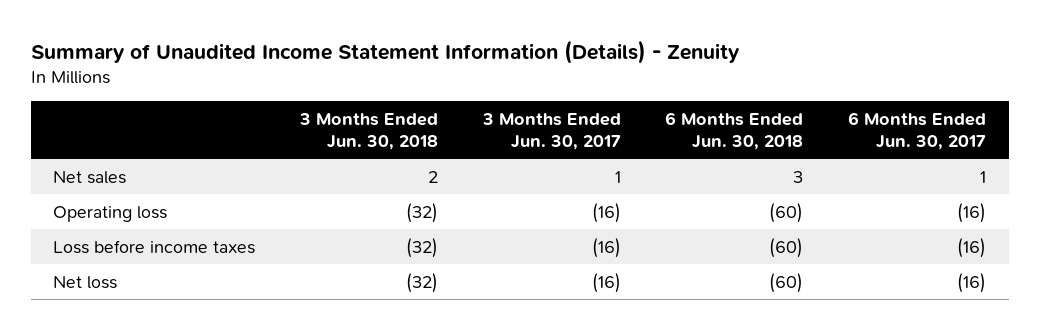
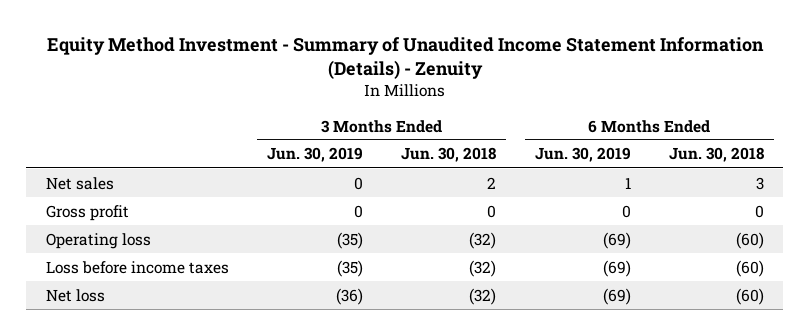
- Summary of Unaudited Income Statement Information (Details) - Zenuity
+ Equity Method Investment - Summary of Unaudited Income Statement Information (Details) - Zenuity
- | 3 Months Ended Jun. 30, 2018 | 3 Months Ended Jun. 30, 2017 | 6 Months Ended Jun. 30, 2018 | 6 Months Ended Jun. 30, 2017
+ | 3 Months Ended Jun. 30, 2019 | 3 Months Ended Jun. 30, 2018 | 6 Months Ended Jun. 30, 2019 | 6 Months Ended Jun. 30, 2018
+ Gross profit | 0 | 0 | 0 | 0

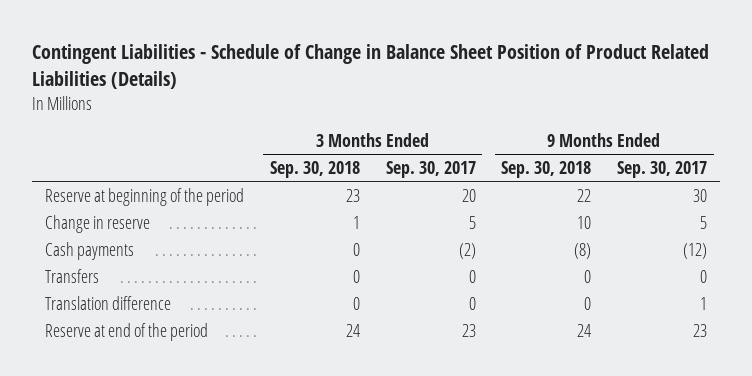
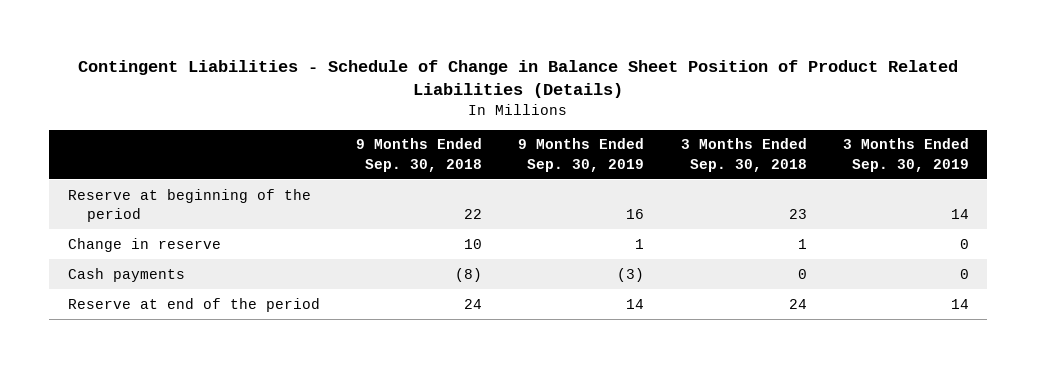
- | 3 Months Ended Sep. 30, 2018 | 3 Months Ended Sep. 30, 2017 | 9 Months Ended Sep. 30, 2018 | 9 Months Ended Sep. 30, 2017
+ | 9 Months Ended Sep. 30, 2018 | 9 Months Ended Sep. 30, 2019 | 3 Months Ended Sep. 30, 2018 | 3 Months Ended Sep. 30, 2019
- Transfers | 0 | 0 | 0 | 0
- Translation difference | 0 | 0 | 0 | 1

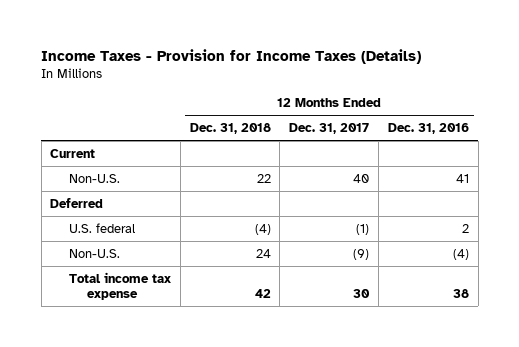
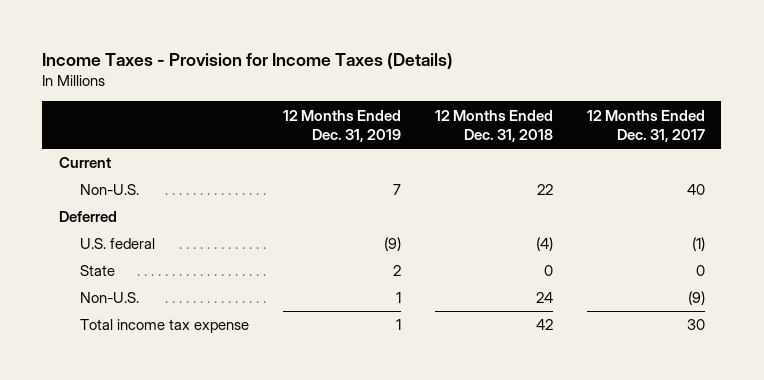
- | 12 Months Ended Dec. 31, 2018 | 12 Months Ended Dec. 31, 2017 | 12 Months Ended Dec. 31, 2016
+ | 12 Months Ended Dec. 31, 2019 | 12 Months Ended Dec. 31, 2018 | 12 Months Ended Dec. 31, 2017
+ State | 2 | 0 | 0

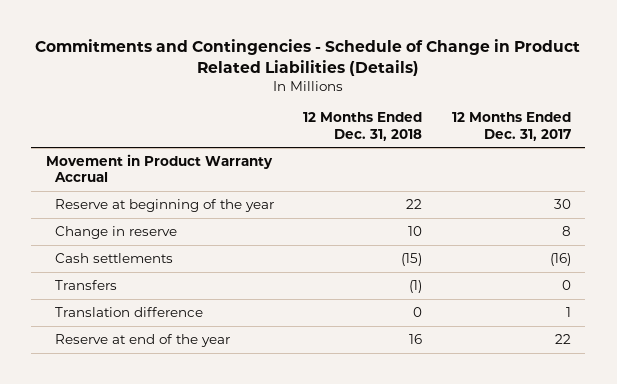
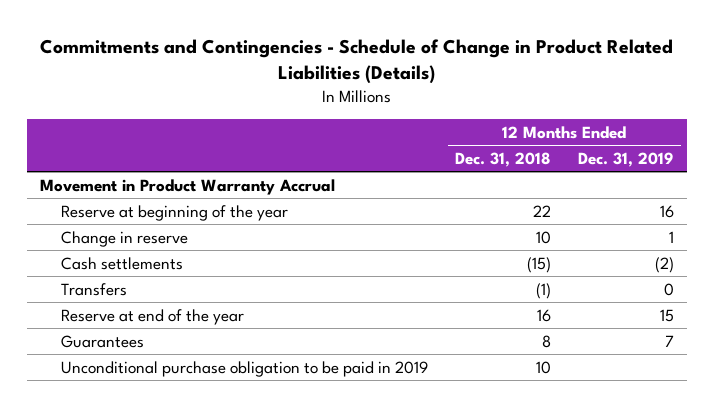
- | 12 Months Ended Dec. 31, 2018 | 12 Months Ended Dec. 31, 2017
+ | 12 Months Ended Dec. 31, 2018 | 12 Months Ended Dec. 31, 2019
- Translation difference | 0 | 1
+ Guarantees | 8 | 7
+ Unconditional purchase obligation to be paid in 2019 | 10 |

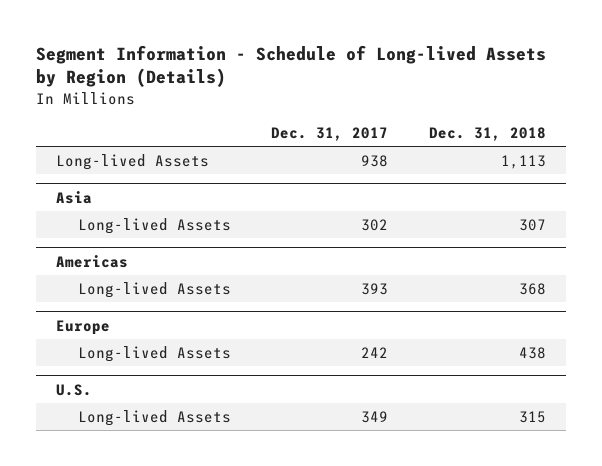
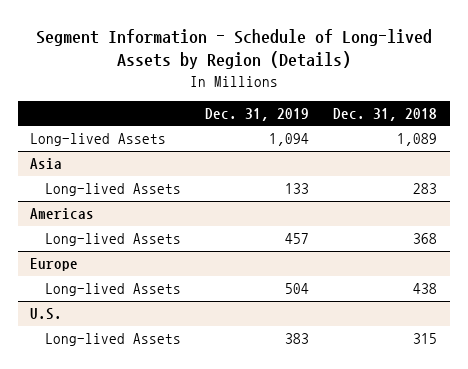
- | Dec. 31, 2017 | Dec. 31, 2018
+ | Dec. 31, 2019 | Dec. 31, 2018
- Long-lived Assets | 938 | 1,113
+ Long-lived Assets | 1,094 | 1,089
@ Asia
- Long-lived Assets | 302 | 307
+ Long-lived Assets | 133 | 283

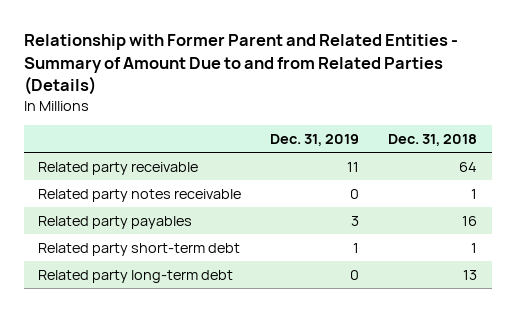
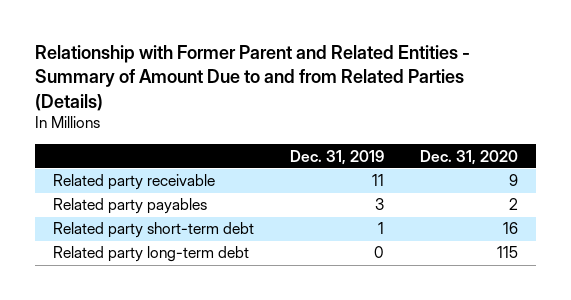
- | Dec. 31, 2019 | Dec. 31, 2018
+ | Dec. 31, 2019 | Dec. 31, 2020
- Related party notes receivable | 0 | 1

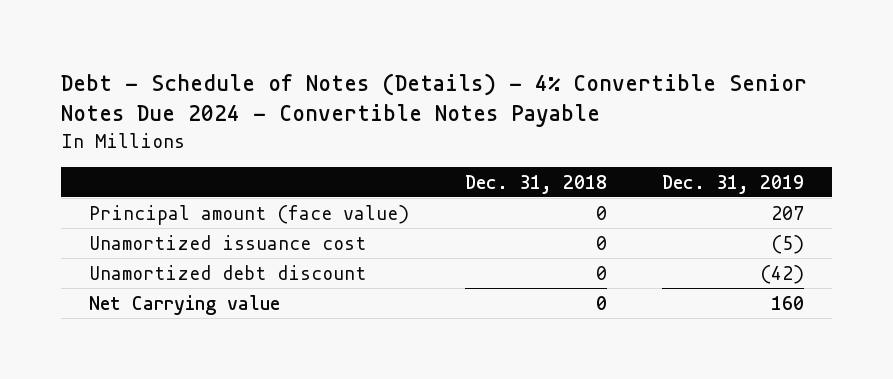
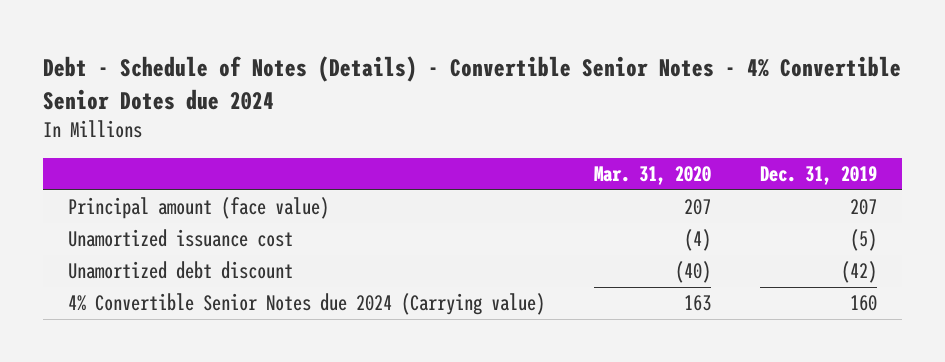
- Debt - Schedule of Notes (Details) - 4% Convertible Senior Notes Due 2024 - Convertible Notes Payable
+ Debt - Schedule of Notes (Details) - Convertible Senior Notes - 4% Convertible Senior Dotes due 2024
- | Dec. 31, 2018 | Dec. 31, 2019
+ | Mar. 31, 2020 | Dec. 31, 2019
- Net Carrying value | 0 | 160
+ 4% Convertible Senior Notes due 2024 (Carrying value) | 163 | 160

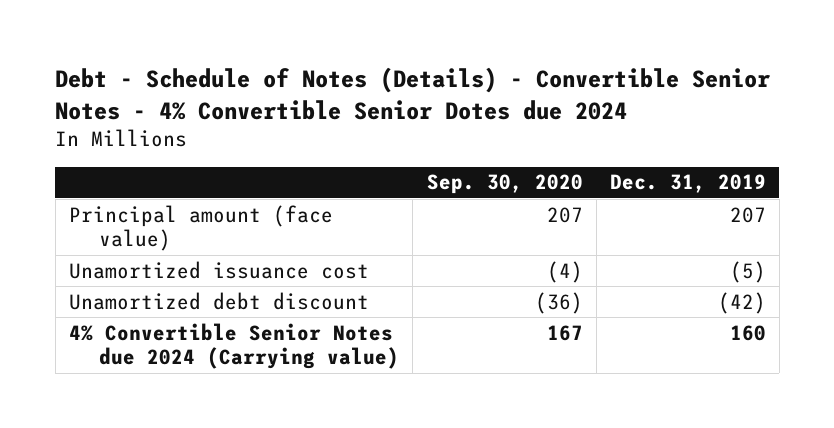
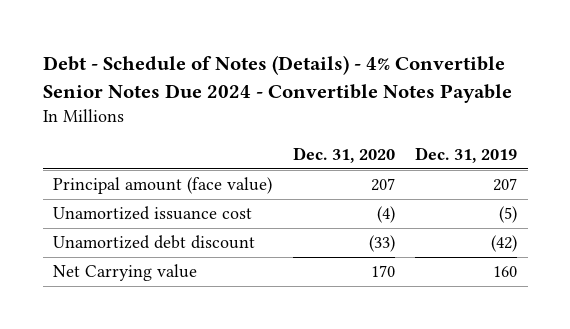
- Debt - Schedule of Notes (Details) - Convertible Senior Notes - 4% Convertible Senior Dotes due 2024
+ Debt - Schedule of Notes (Details) - 4% Convertible Senior Notes Due 2024 - Convertible Notes Payable
- | Sep. 30, 2020 | Dec. 31, 2019
+ | Dec. 31, 2020 | Dec. 31, 2019
- 4% Convertible Senior Notes due 2024 (Carrying value) | 167 | 160
+ Net Carrying value | 170 | 160

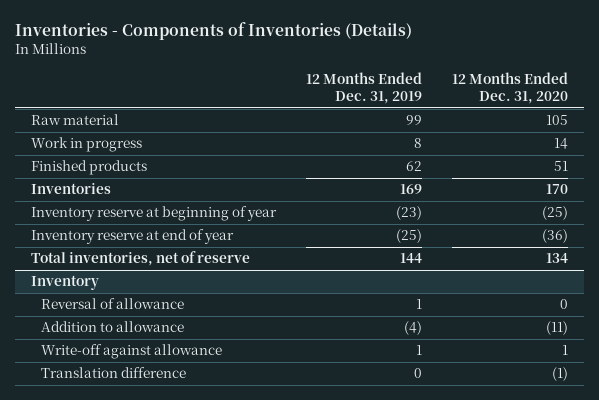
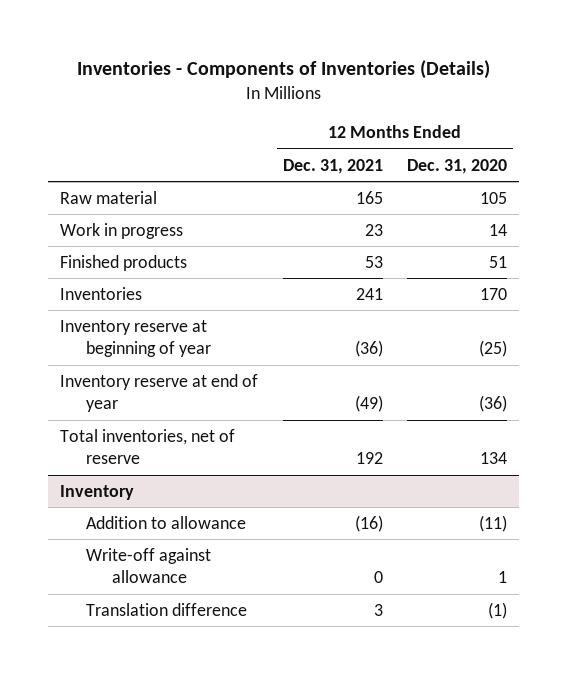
- | 12 Months Ended Dec. 31, 2019 | 12 Months Ended Dec. 31, 2020
+ | 12 Months Ended Dec. 31, 2021 | 12 Months Ended Dec. 31, 2020
@ Inventory
- Reversal of allowance | 1 | 0

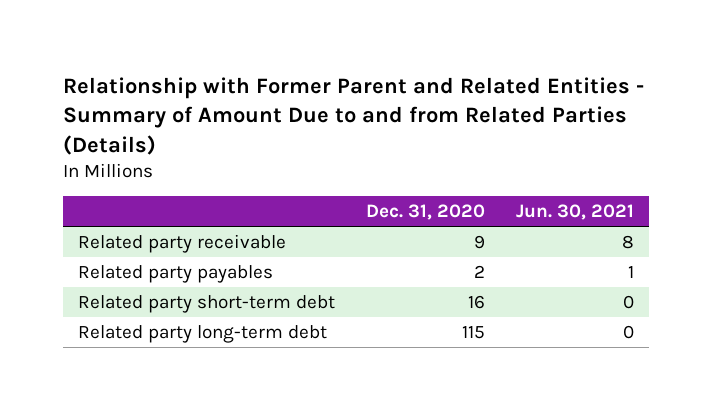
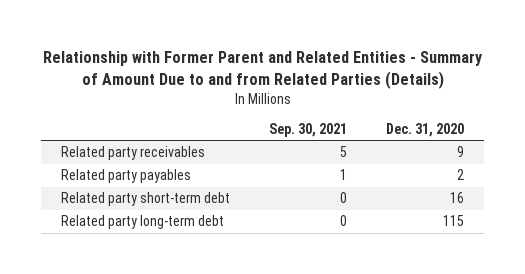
- | Dec. 31, 2020 | Jun. 30, 2021
+ | Sep. 30, 2021 | Dec. 31, 2020
- Related party receivable | 9 | 8
+ Related party receivables | 5 | 9

